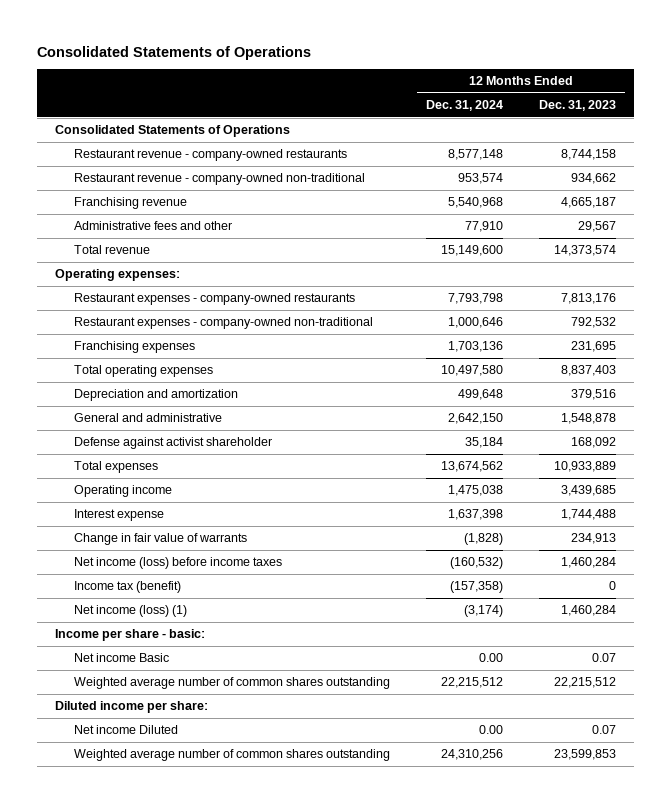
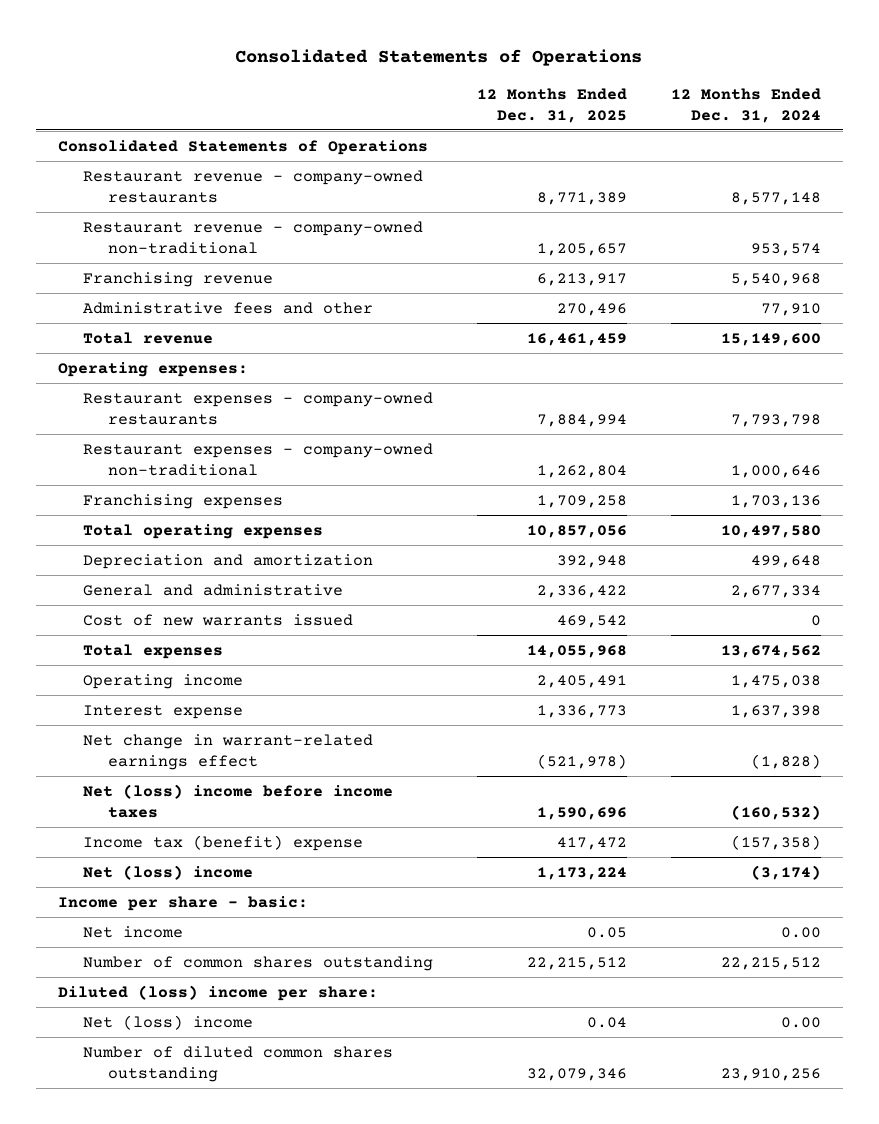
- | 12 Months Ended Dec. 31, 2024 | 12 Months Ended Dec. 31, 2023
+ | 12 Months Ended Dec. 31, 2025 | 12 Months Ended Dec. 31, 2024
- General and administrative | 2,642,150 | 1,548,878
- Defense against activist shareholder | 35,184 | 168,092
+ General and administrative | 2,336,422 | 2,677,334
+ Cost of new warrants issued | 469,542 | 0
- Change in fair value of warrants | (1,828) | 234,913
- Net income (loss) before income taxes | (160,532) | 1,460,284
- Income tax (benefit) | (157,358) | 0
- Net income (loss) (1) | (3,174) | 1,460,284
+ Net change in warrant-related earnings effect | (521,978) | (1,828)
+ Net (loss) income before income taxes | 1,590,696 | (160,532)
+ Income tax (benefit) expense | 417,472 | (157,358)
+ Net (loss) income | 1,173,224 | (3,174)
- Net income Basic | 0.00 | 0.07
- Weighted average number of common shares outstanding | 22,215,512 | 22,215,512
- Diluted income per share:
- Net income Diluted | 0.00 | 0.07
- Weighted average number of common shares outstanding | 24,310,256 | 23,599,853
+ Net income | 0.05 | 0.00
+ Number of common shares outstanding | 22,215,512 | 22,215,512
+ Diluted (loss) income per share:
+ Net (loss) income | 0.04 | 0.00
+ Number of diluted common shares outstanding | 32,079,346 | 23,910,256

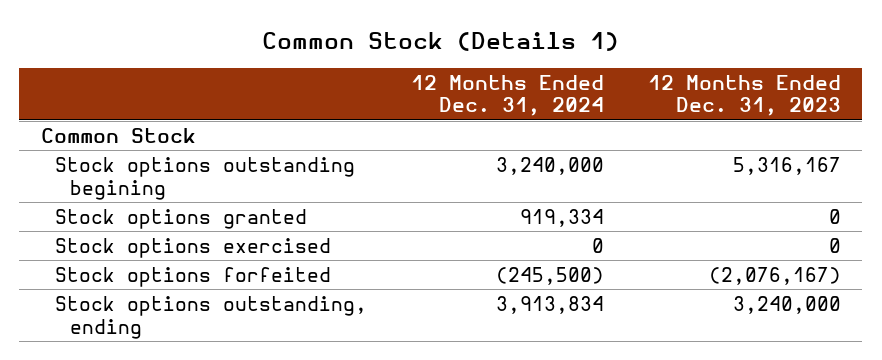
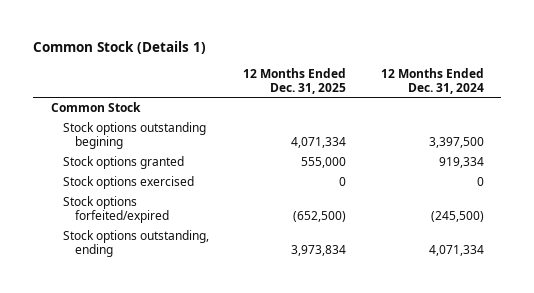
- | 12 Months Ended Dec. 31, 2024 | 12 Months Ended Dec. 31, 2023
+ | 12 Months Ended Dec. 31, 2025 | 12 Months Ended Dec. 31, 2024
- Stock options outstanding begining | 3,240,000 | 5,316,167
+ Stock options outstanding begining | 4,071,334 | 3,397,500
- Stock options forfeited | (245,500) | (2,076,167)
- Stock options outstanding, ending | 3,913,834 | 3,240,000
+ Stock options forfeited/expired | (652,500) | (245,500)
+ Stock options outstanding, ending | 3,973,834 | 4,071,334

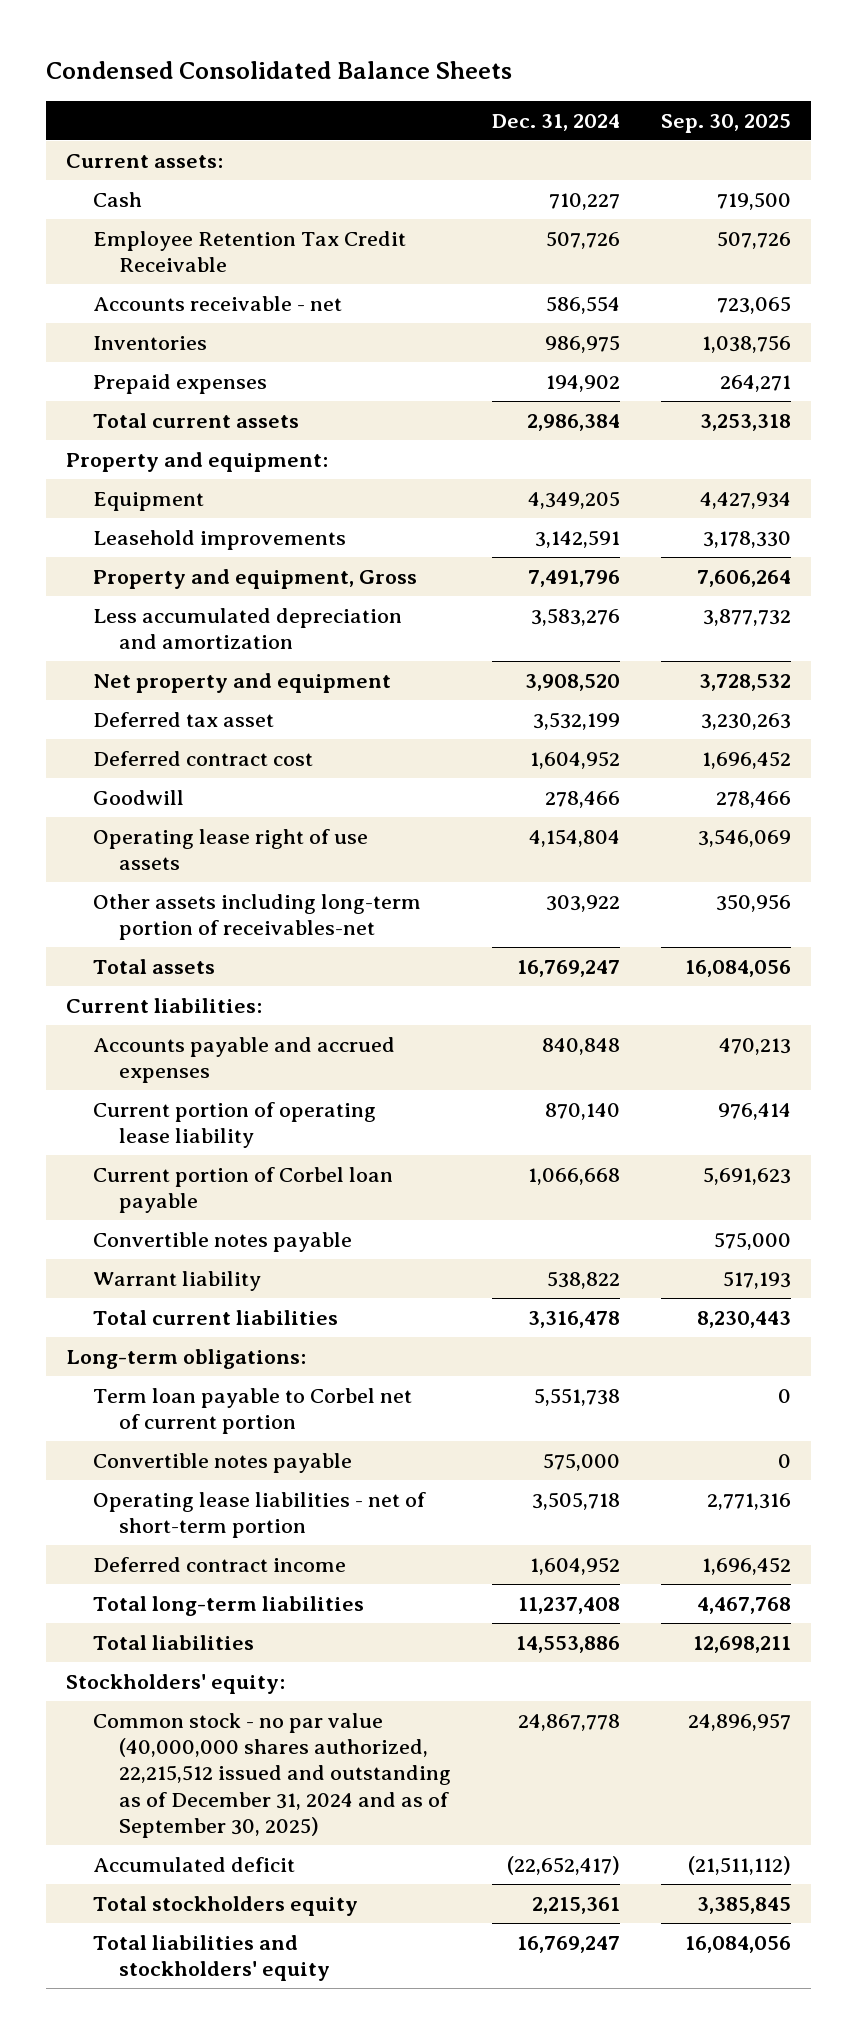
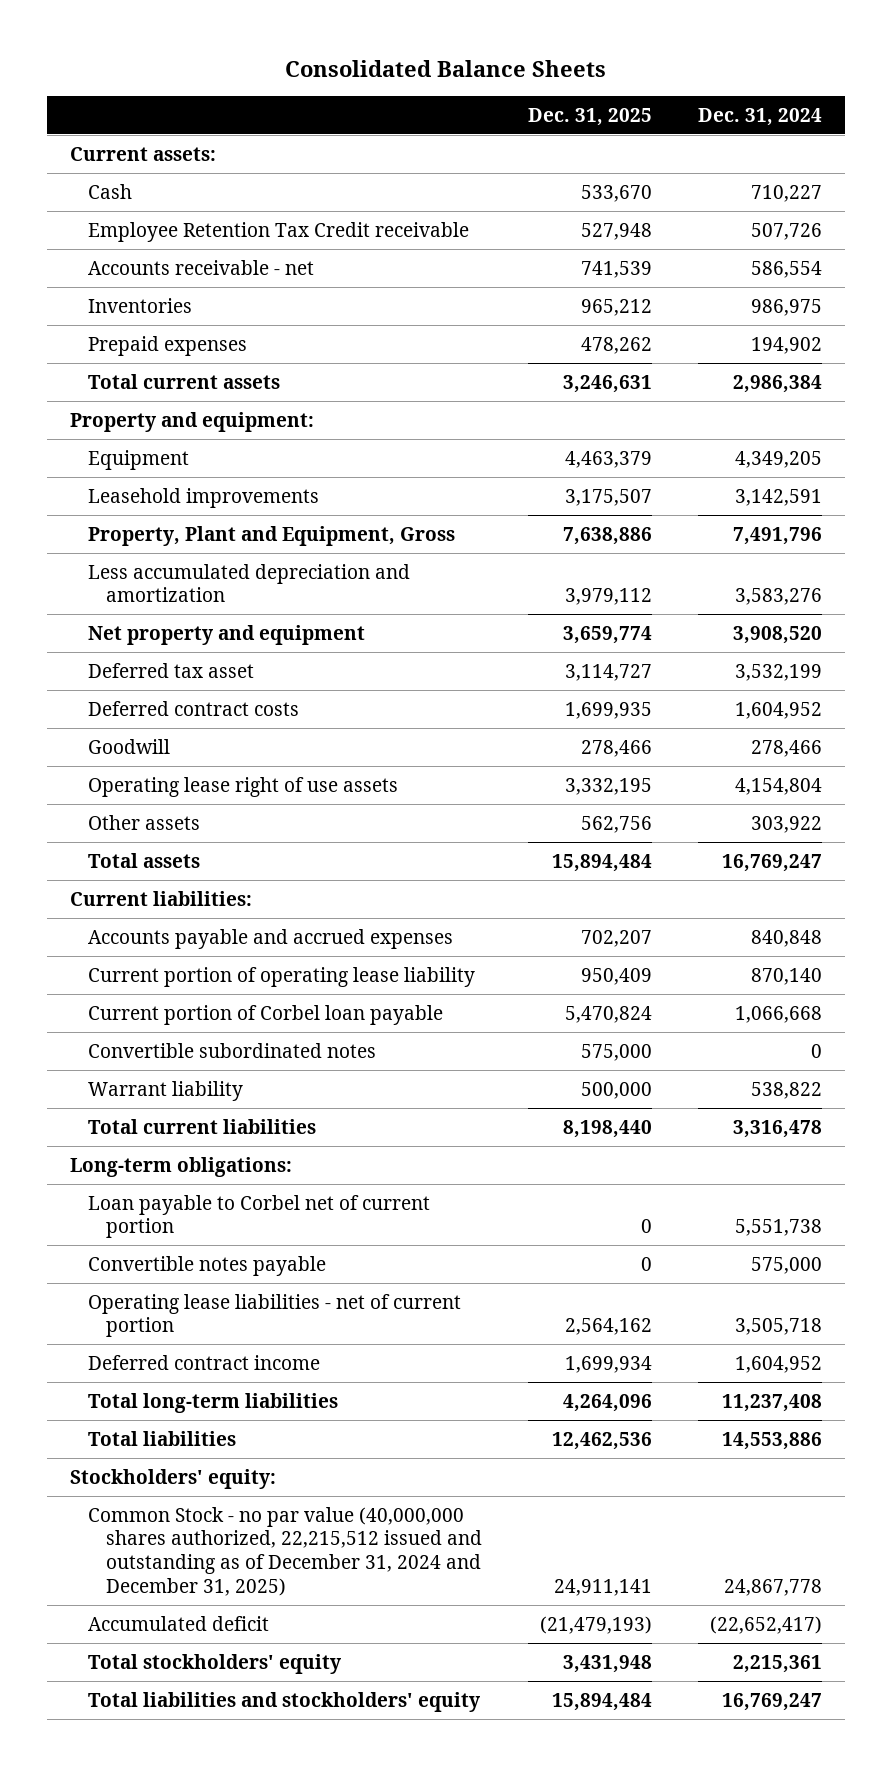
- Condensed Consolidated Balance Sheets
+ Consolidated Balance Sheets
- | Dec. 31, 2024 | Sep. 30, 2025
+ | Dec. 31, 2025 | Dec. 31, 2024
- Employee Retention Tax Credit Receivable | 507,726 | 507,726
+ Employee Retention Tax Credit receivable | 527,948 | 507,726
- Property and equipment, Gross | 7,491,796 | 7,606,264
+ Property, Plant and Equipment, Gross | 7,638,886 | 7,491,796
- Deferred contract cost | 1,604,952 | 1,696,452
+ Deferred contract costs | 1,699,935 | 1,604,952
- Other assets including long-term portion of receivables-net | 303,922 | 350,956
+ Other assets | 562,756 | 303,922
- Convertible notes payable | | 575,000
+ Convertible subordinated notes | 575,000 | 0
- Term loan payable to Corbel net of current portion | 5,551,738 | 0
+ Loan payable to Corbel net of current portion | 0 | 5,551,738
- Operating lease liabilities - net of short-term portion | 3,505,718 | 2,771,316
+ Operating lease liabilities - net of current portion | 2,564,162 | 3,505,718
- Common stock - no par value (40,000,000 shares authorized, 22,215,512 issued and outstanding as of December 31, 2024 and as of September 30, 2025) | 24,867,778 | 24,896,957
+ Common Stock - no par value (40,000,000 shares authorized, 22,215,512 issued and outstanding as of December 31, 2024 and December 31, 2025) | 24,911,141 | 24,867,778
- Total stockholders equity | 2,215,361 | 3,385,845
+ Total stockholders' equity | 3,431,948 | 2,215,361

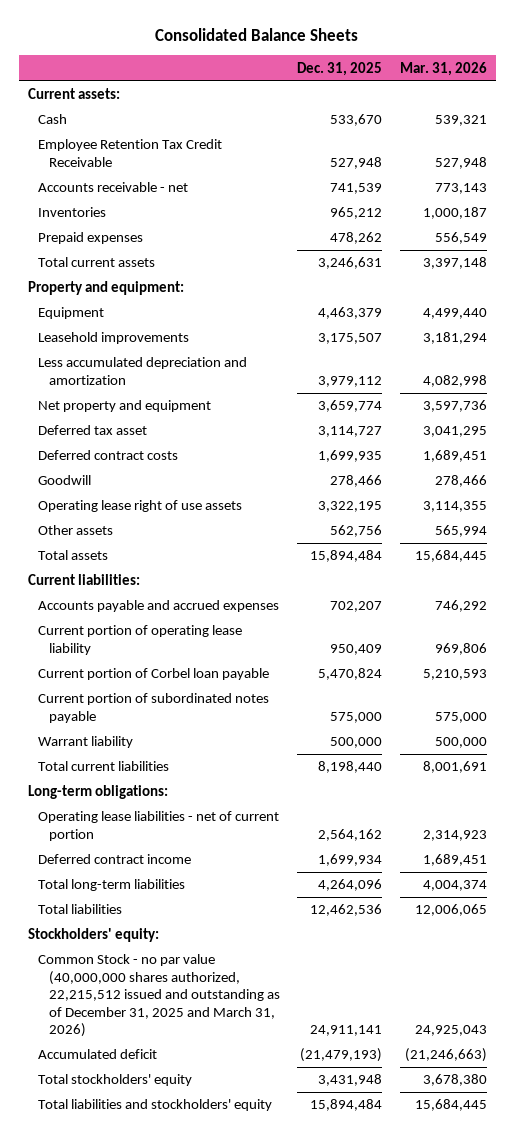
- | Dec. 31, 2025 | Dec. 31, 2024
+ | Dec. 31, 2025 | Mar. 31, 2026
- Employee Retention Tax Credit receivable | 527,948 | 507,726
+ Employee Retention Tax Credit Receivable | 527,948 | 527,948
- Property, Plant and Equipment, Gross | 7,638,886 | 7,491,796
- Operating lease right of use assets | 3,332,195 | 4,154,804
+ Operating lease right of use assets | 3,322,195 | 3,114,355
- Convertible subordinated notes | 575,000 | 0
+ Current portion of subordinated notes payable | 575,000 | 575,000
- Loan payable to Corbel net of current portion | 0 | 5,551,738
- Convertible notes payable | 0 | 575,000
- Common Stock - no par value (40,000,000 shares authorized, 22,215,512 issued and outstanding as of December 31, 2024 and December 31, 2025) | 24,911,141 | 24,867,778
+ Common Stock - no par value (40,000,000 shares authorized, 22,215,512 issued and outstanding as of December 31, 2025 and March 31, 2026) | 24,911,141 | 24,925,043

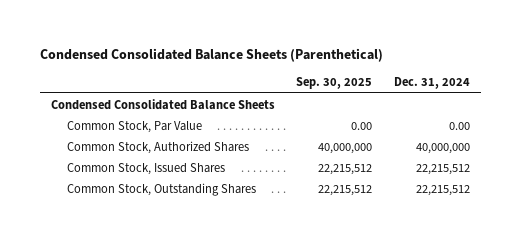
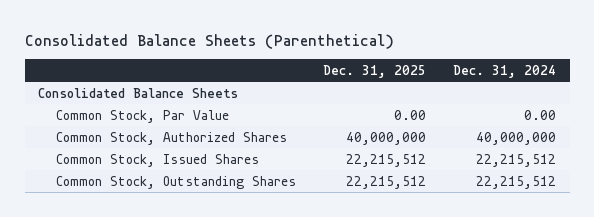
- Condensed Consolidated Balance Sheets (Parenthetical)
+ Consolidated Balance Sheets (Parenthetical)
- | Sep. 30, 2025 | Dec. 31, 2024
+ | Dec. 31, 2025 | Dec. 31, 2024
- Condensed Consolidated Balance Sheets
+ Consolidated Balance Sheets

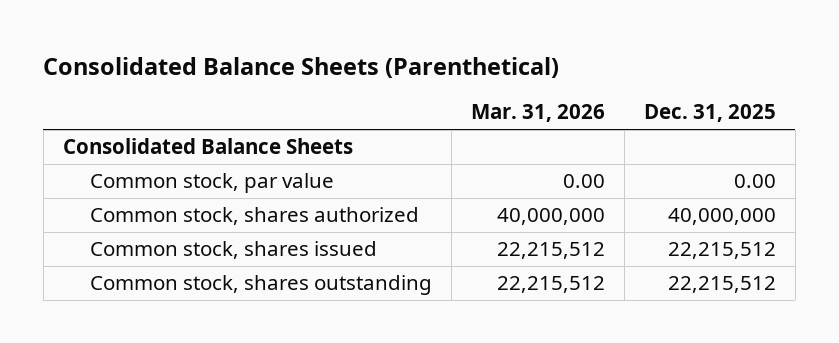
- | Dec. 31, 2025 | Dec. 31, 2024
+ | Mar. 31, 2026 | Dec. 31, 2025
- Common Stock, Par Value | 0.00 | 0.00
- Common Stock, Authorized Shares | 40,000,000 | 40,000,000
- Common Stock, Issued Shares | 22,215,512 | 22,215,512
- Common Stock, Outstanding Shares | 22,215,512 | 22,215,512
+ Common stock, par value | 0.00 | 0.00
+ Common stock, shares authorized | 40,000,000 | 40,000,000
+ Common stock, shares issued | 22,215,512 | 22,215,512
+ Common stock, shares outstanding | 22,215,512 | 22,215,512

